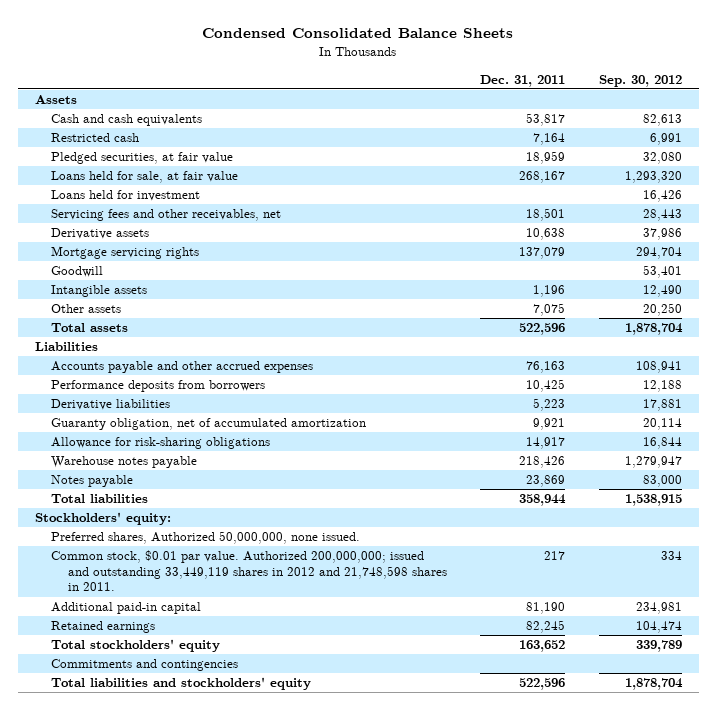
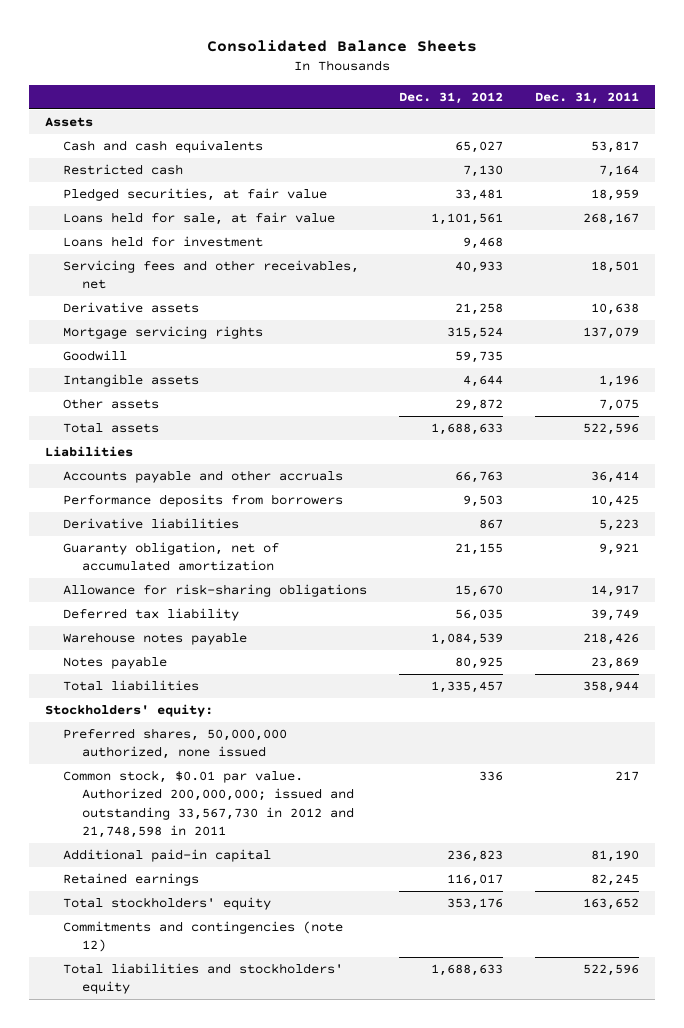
- Condensed Consolidated Balance Sheets
+ Consolidated Balance Sheets
- | Dec. 31, 2011 | Sep. 30, 2012
+ | Dec. 31, 2012 | Dec. 31, 2011
- Accounts payable and other accrued expenses | 76,163 | 108,941
+ Accounts payable and other accruals | 66,763 | 36,414
+ Deferred tax liability | 56,035 | 39,749
- Preferred shares, Authorized 50,000,000, none issued.
- Common stock, $0.01 par value. Authorized 200,000,000; issued and outstanding 33,449,119 shares in 2012 and 21,748,598 shares in 2011. | 217 | 334
+ Preferred shares, 50,000,000 authorized, none issued
+ Common stock, $0.01 par value. Authorized 200,000,000; issued and outstanding 33,567,730 in 2012 and 21,748,598 in 2011 | 336 | 217
- Commitments and contingencies
+ Commitments and contingencies (note 12)

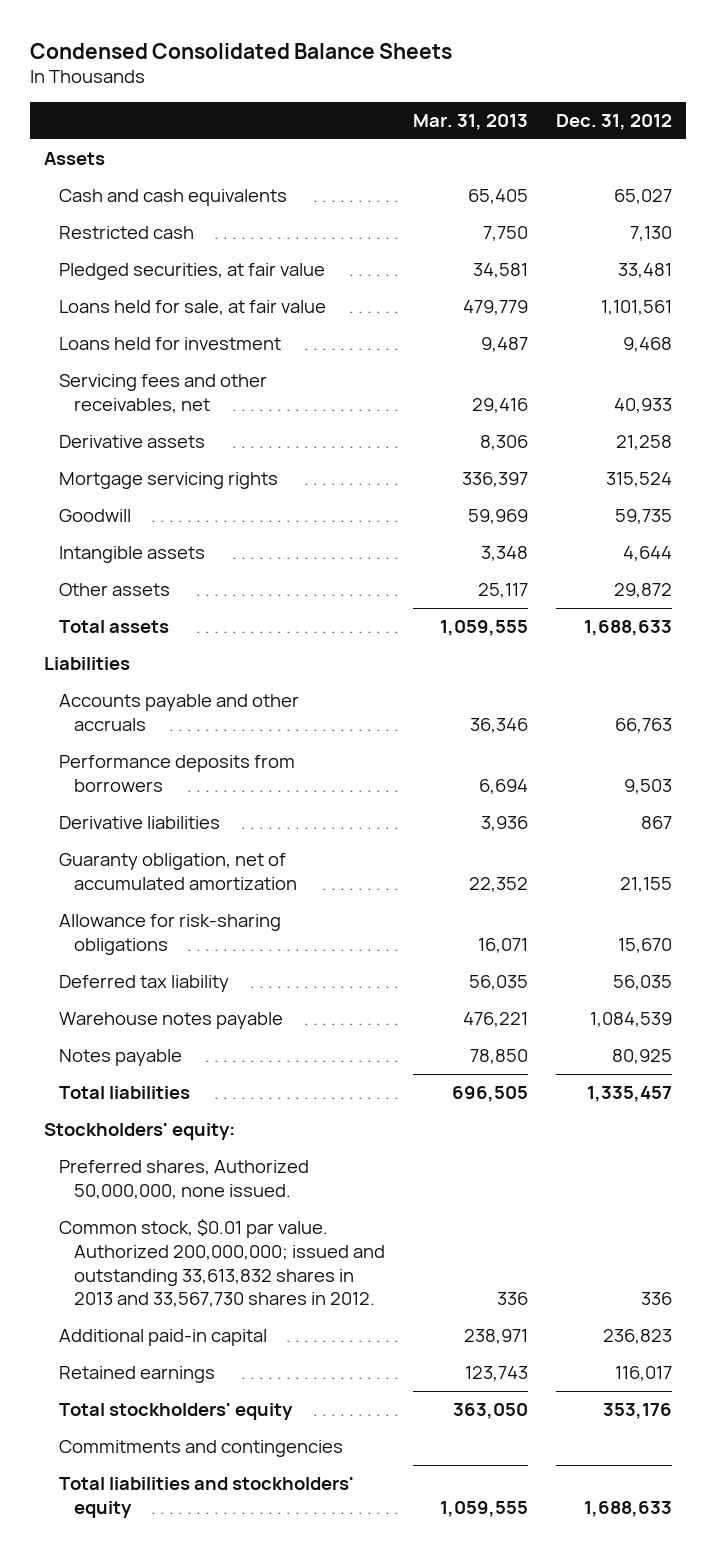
- Consolidated Balance Sheets
+ Condensed Consolidated Balance Sheets
- | Dec. 31, 2012 | Dec. 31, 2011
+ | Mar. 31, 2013 | Dec. 31, 2012
- Preferred shares, 50,000,000 authorized, none issued
- Common stock, $0.01 par value. Authorized 200,000,000; issued and outstanding 33,567,730 in 2012 and 21,748,598 in 2011 | 336 | 217
+ Preferred shares, Authorized 50,000,000, none issued.
+ Common stock, $0.01 par value. Authorized 200,000,000; issued and outstanding 33,613,832 shares in 2013 and 33,567,730 shares in 2012. | 336 | 336
- Commitments and contingencies (note 12)
+ Commitments and contingencies

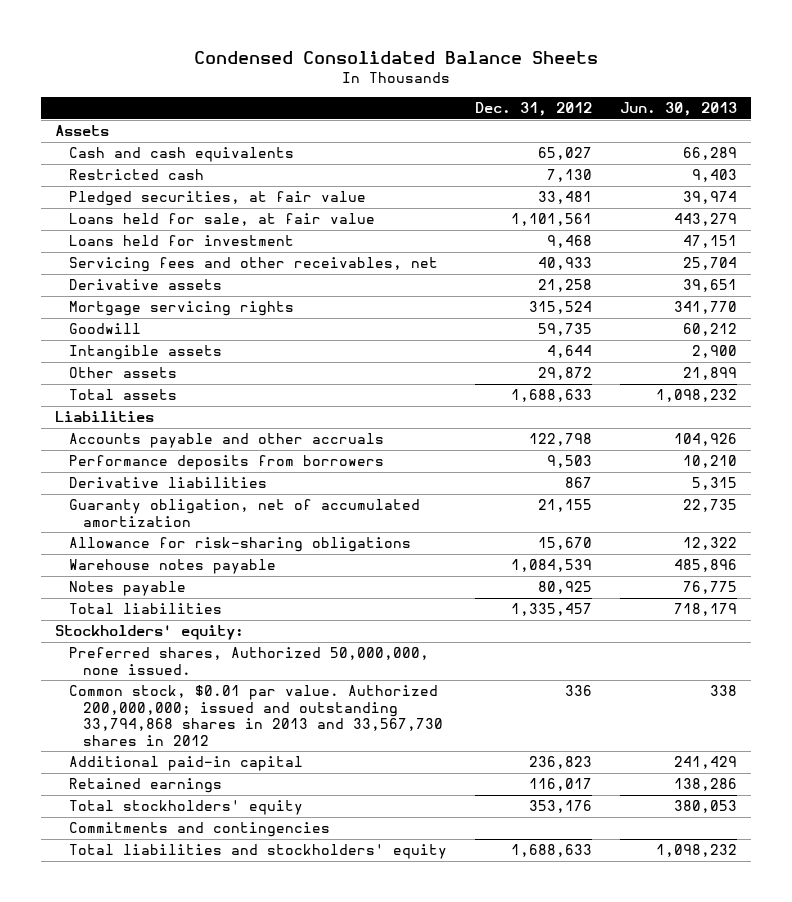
- | Mar. 31, 2013 | Dec. 31, 2012
+ | Dec. 31, 2012 | Jun. 30, 2013
- Accounts payable and other accruals | 36,346 | 66,763
+ Accounts payable and other accruals | 122,798 | 104,926
- Deferred tax liability | 56,035 | 56,035
- Common stock, $0.01 par value. Authorized 200,000,000; issued and outstanding 33,613,832 shares in 2013 and 33,567,730 shares in 2012. | 336 | 336
+ Common stock, $0.01 par value. Authorized 200,000,000; issued and outstanding 33,794,868 shares in 2013 and 33,567,730 shares in 2012 | 336 | 338

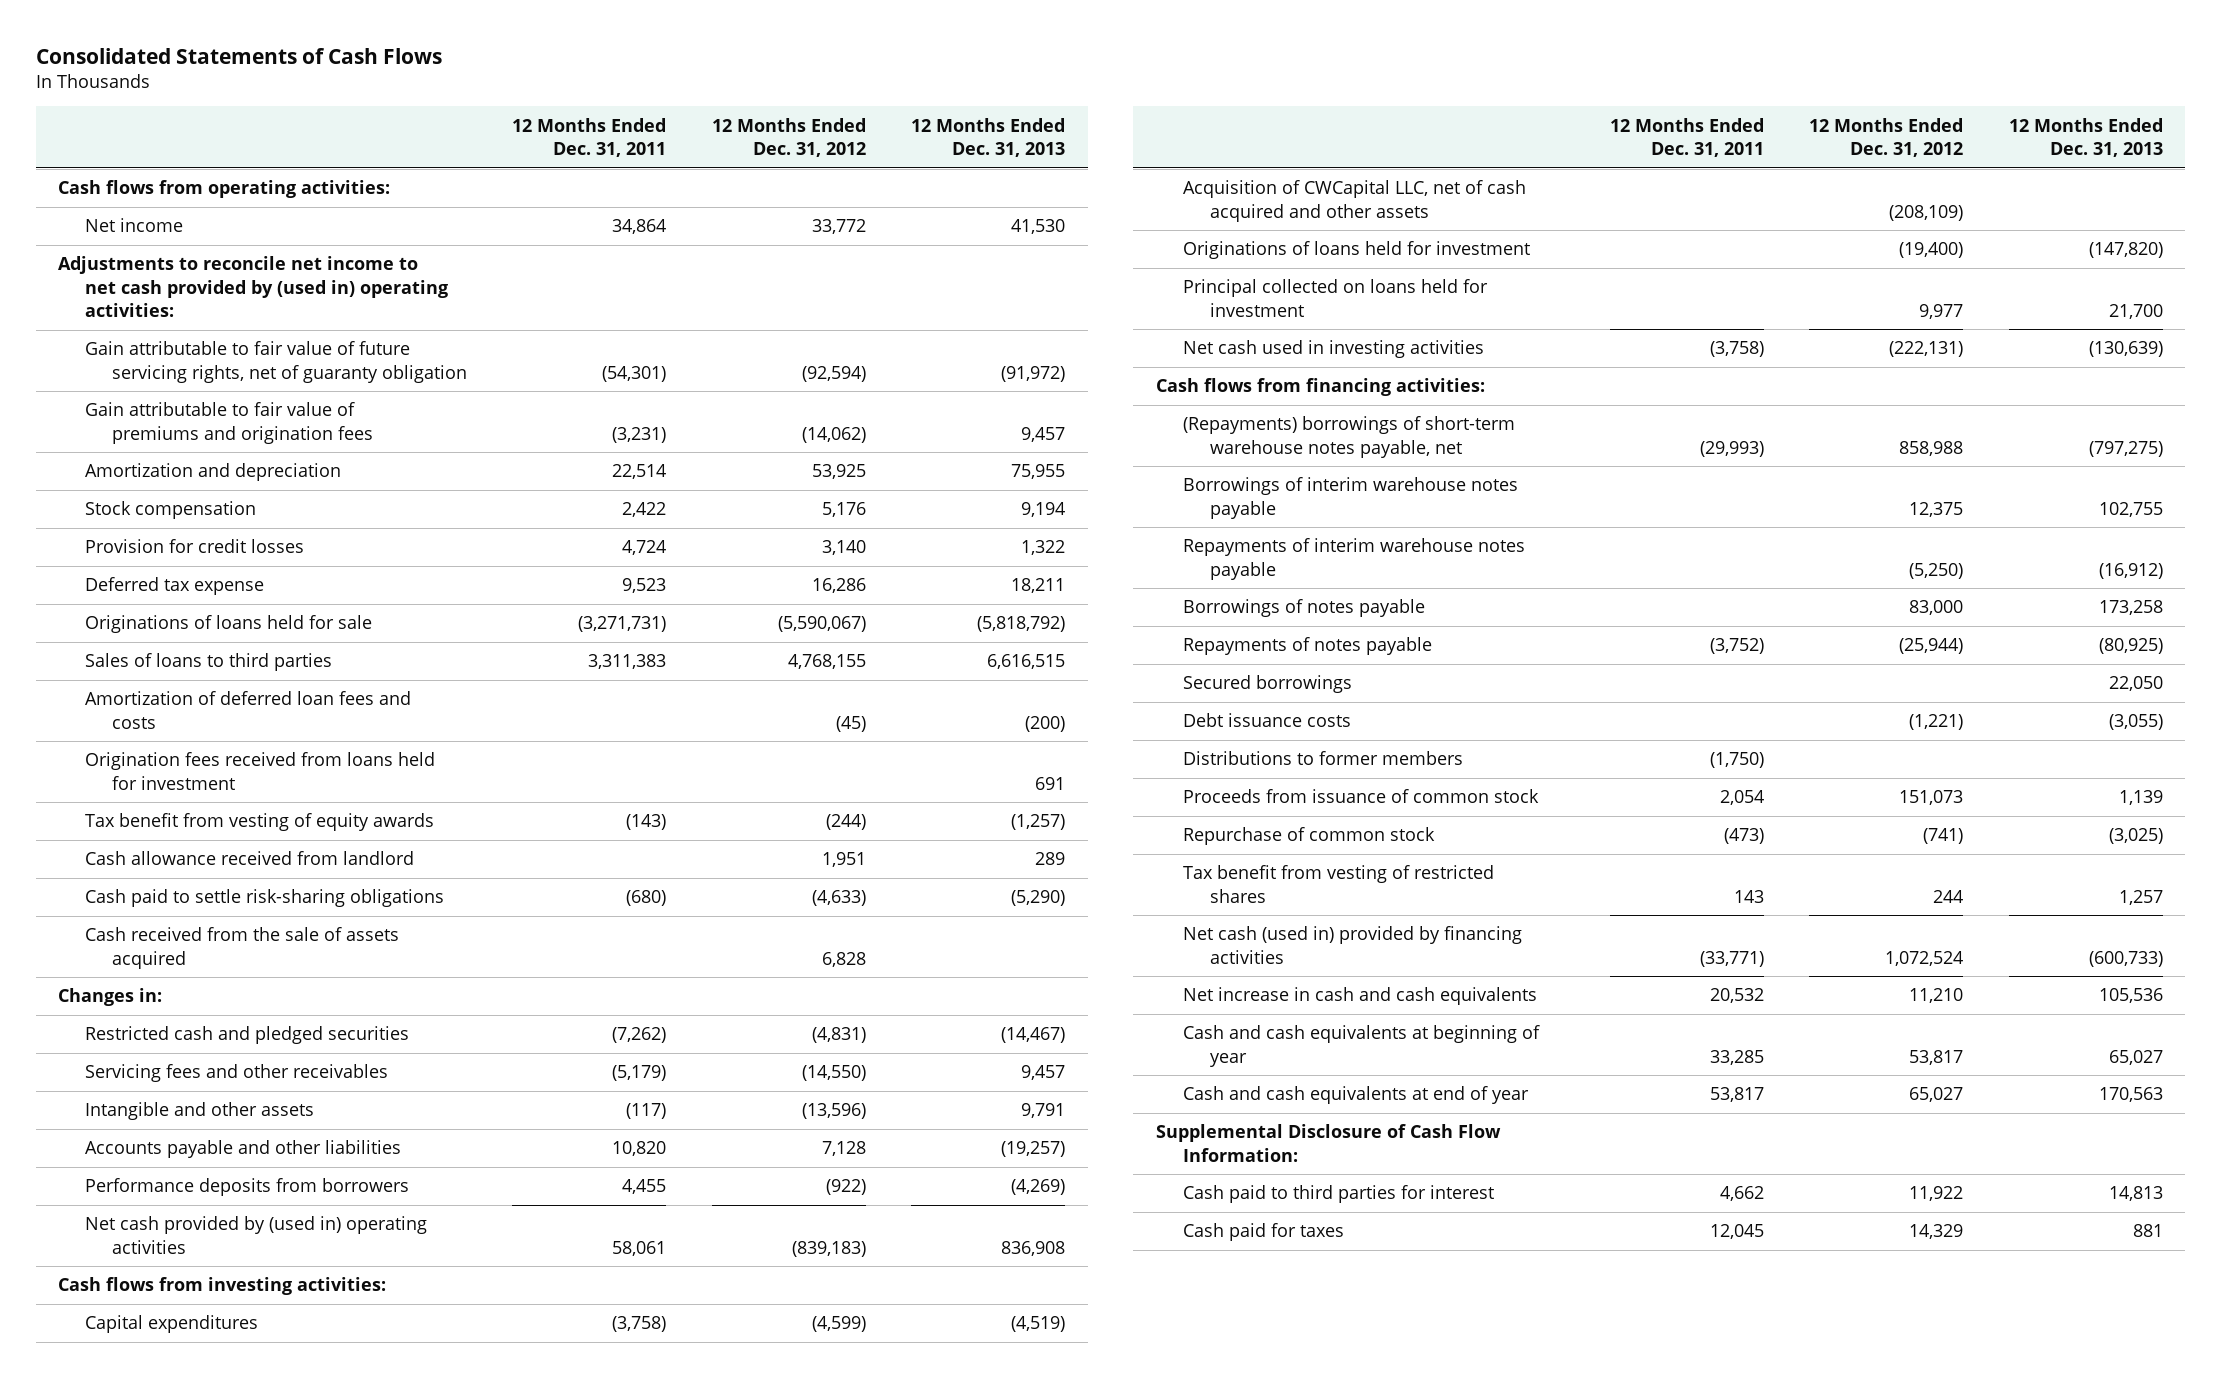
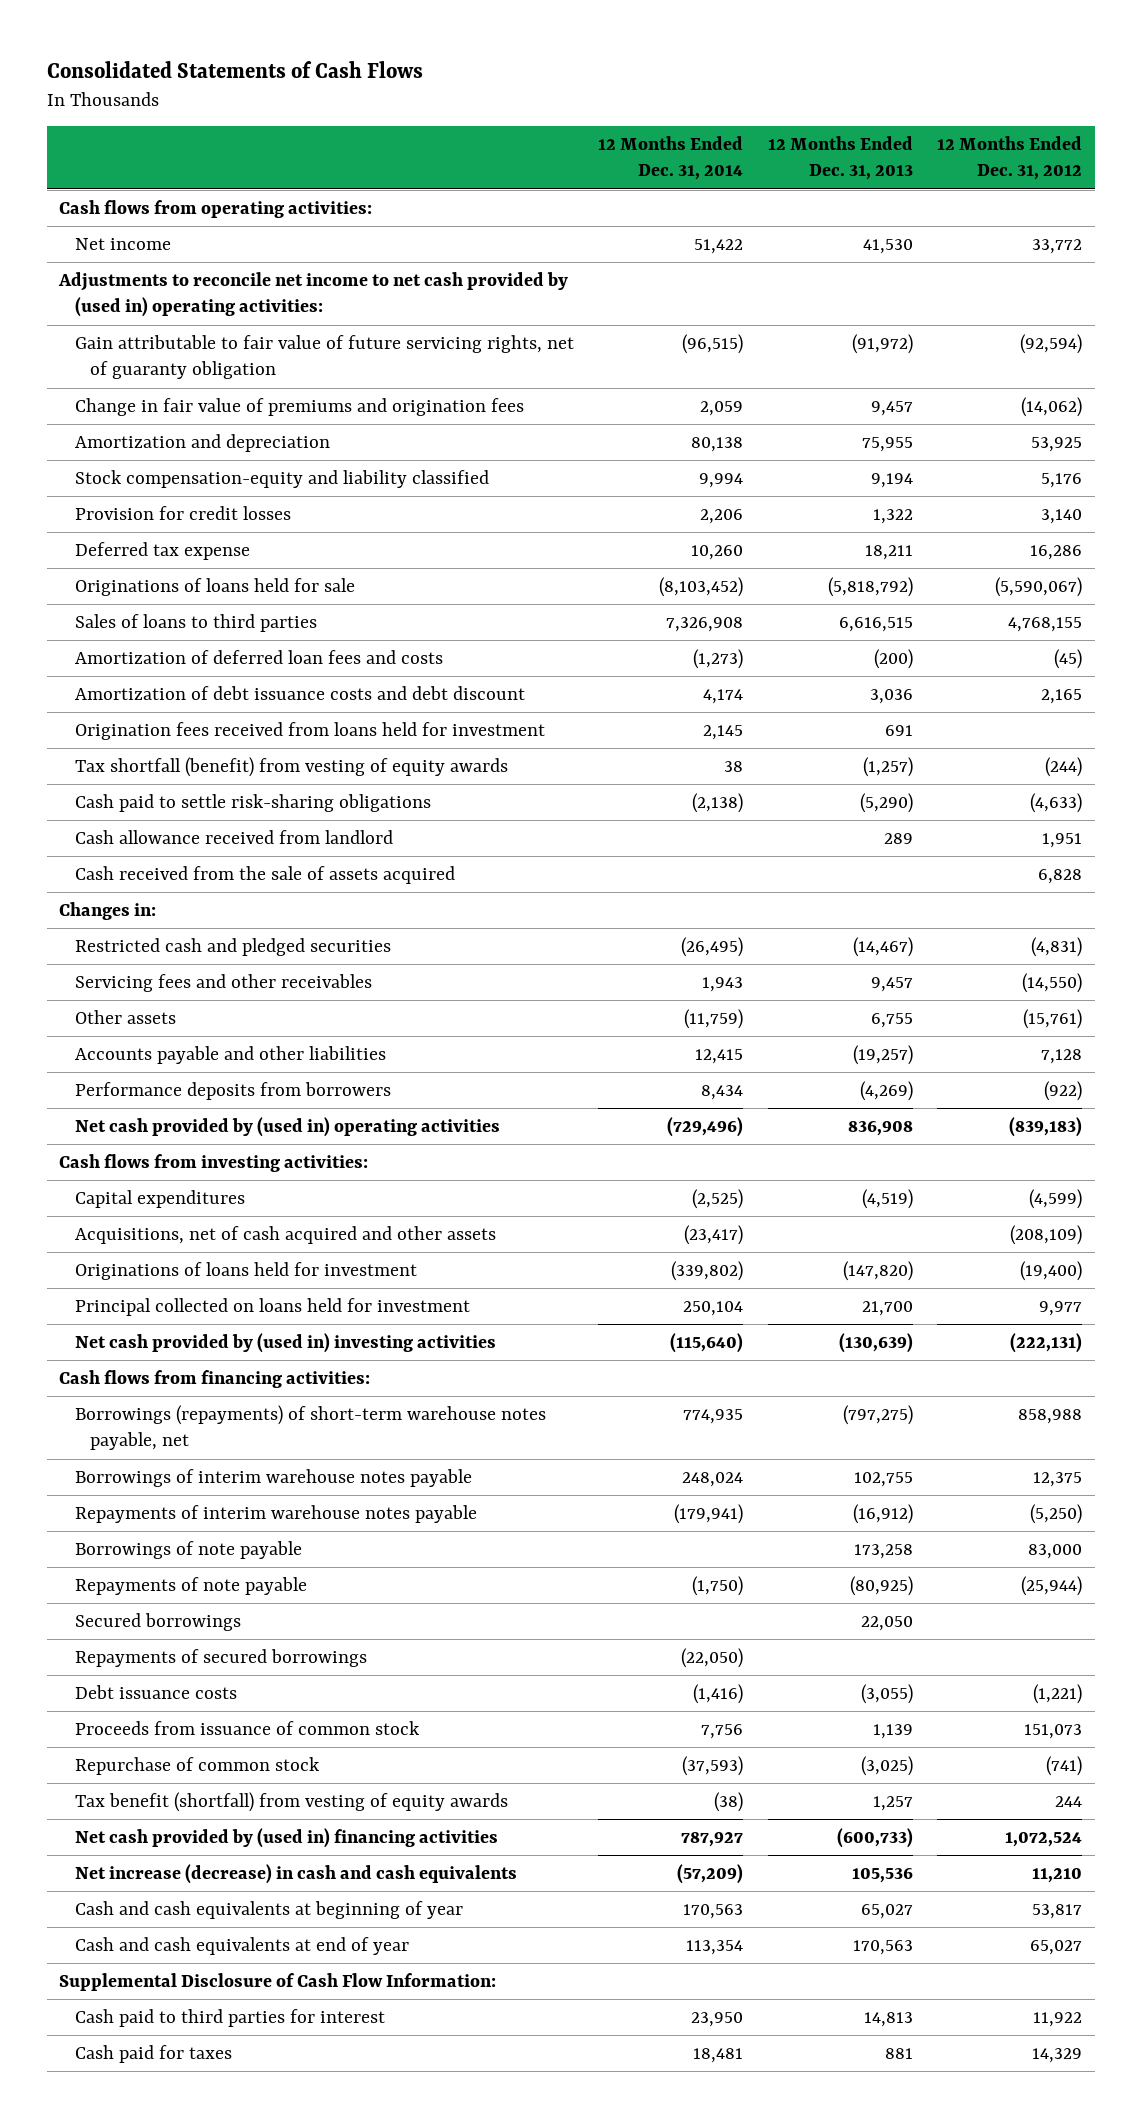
- | 12 Months Ended Dec. 31, 2011 | 12 Months Ended Dec. 31, 2012 | 12 Months Ended Dec. 31, 2013
+ | 12 Months Ended Dec. 31, 2014 | 12 Months Ended Dec. 31, 2013 | 12 Months Ended Dec. 31, 2012
- Gain attributable to fair value of premiums and origination fees | (3,231) | (14,062) | 9,457
+ Change in fair value of premiums and origination fees | 2,059 | 9,457 | (14,062)
- Stock compensation | 2,422 | 5,176 | 9,194
+ Stock compensation-equity and liability classified | 9,994 | 9,194 | 5,176
+ Amortization of debt issuance costs and debt discount | 4,174 | 3,036 | 2,165
- Tax benefit from vesting of equity awards | (143) | (244) | (1,257)
+ Tax shortfall (benefit) from vesting of equity awards | 38 | (1,257) | (244)
moved down: Cash allowance received from landlord | | 289 | 1,951
- Intangible and other assets | (117) | (13,596) | 9,791
+ Other assets | (11,759) | 6,755 | (15,761)
- Acquisition of CWCapital LLC, net of cash acquired and other assets | | (208,109) |
+ Acquisitions, net of cash acquired and other assets | (23,417) | | (208,109)
- Net cash used in investing activities | (3,758) | (222,131) | (130,639)
+ Net cash provided by (used in) investing activities | (115,640) | (130,639) | (222,131)
- (Repayments) borrowings of short-term warehouse notes payable, net | (29,993) | 858,988 | (797,275)
+ Borrowings (repayments) of short-term warehouse notes payable, net | 774,935 | (797,275) | 858,988
- Borrowings of notes payable | | 83,000 | 173,258
- Repayments of notes payable | (3,752) | (25,944) | (80,925)
+ Borrowings of note payable | | 173,258 | 83,000
+ Repayments of note payable | (1,750) | (80,925) | (25,944)
+ Repayments of secured borrowings | (22,050) | |
- Distributions to former members | (1,750) | |
- Tax benefit from vesting of restricted shares | 143 | 244 | 1,257
- Net cash (used in) provided by financing activities | (33,771) | 1,072,524 | (600,733)
- Net increase in cash and cash equivalents | 20,532 | 11,210 | 105,536
+ Tax benefit (shortfall) from vesting of equity awards | (38) | 1,257 | 244
+ Net cash provided by (used in) financing activities | 787,927 | (600,733) | 1,072,524
+ Net increase (decrease) in cash and cash equivalents | (57,209) | 105,536 | 11,210

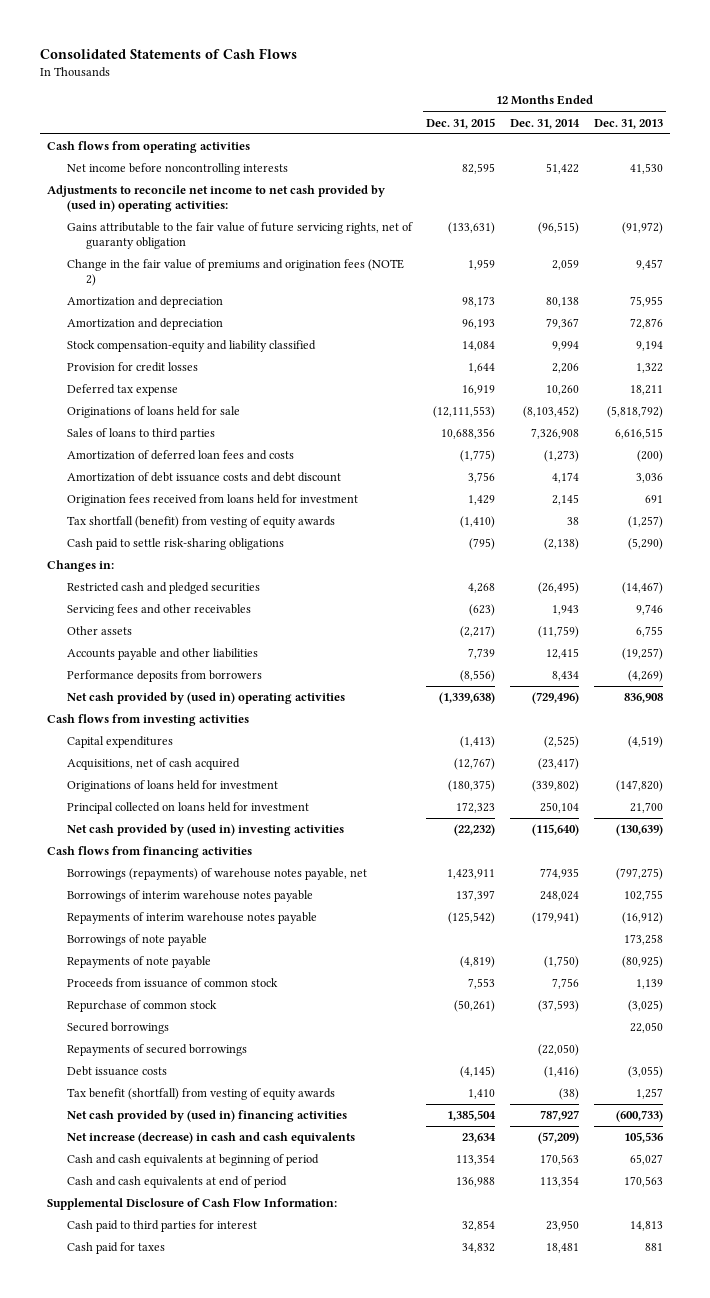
- | 12 Months Ended Dec. 31, 2014 | 12 Months Ended Dec. 31, 2013 | 12 Months Ended Dec. 31, 2012
+ | 12 Months Ended Dec. 31, 2015 | 12 Months Ended Dec. 31, 2014 | 12 Months Ended Dec. 31, 2013
- Cash flows from operating activities:
- Net income | 51,422 | 41,530 | 33,772
+ Cash flows from operating activities
+ Net income before noncontrolling interests | 82,595 | 51,422 | 41,530
- Gain attributable to fair value of future servicing rights, net of guaranty obligation | (96,515) | (91,972) | (92,594)
- Change in fair value of premiums and origination fees | 2,059 | 9,457 | (14,062)
+ Gains attributable to the fair value of future servicing rights, net of guaranty obligation | (133,631) | (96,515) | (91,972)
+ Change in the fair value of premiums and origination fees (NOTE 2) | 1,959 | 2,059 | 9,457
+ Amortization and depreciation | 96,193 | 79,367 | 72,876
- Cash allowance received from landlord | | 289 | 1,951
- Cash received from the sale of assets acquired | | | 6,828
- Servicing fees and other receivables | 1,943 | 9,457 | (14,550)
+ Servicing fees and other receivables | (623) | 1,943 | 9,746
- Cash flows from investing activities:
+ Cash flows from investing activities
- Acquisitions, net of cash acquired and other assets | (23,417) | | (208,109)
+ Acquisitions, net of cash acquired | (12,767) | (23,417) |
- Cash flows from financing activities:
- Borrowings (repayments) of short-term warehouse notes payable, net | 774,935 | (797,275) | 858,988
+ Cash flows from financing activities
+ Borrowings (repayments) of warehouse notes payable, net | 1,423,911 | 774,935 | (797,275)
moved up: Proceeds from issuance of common stock | 7,553 | 7,756 | 1,139
moved up: Repurchase of common stock | (50,261) | (37,593) | (3,025)
- Cash and cash equivalents at beginning of year | 170,563 | 65,027 | 53,817
- Cash and cash equivalents at end of year | 113,354 | 170,563 | 65,027
+ Cash and cash equivalents at beginning of period | 113,354 | 170,563 | 65,027
+ Cash and cash equivalents at end of period | 136,988 | 113,354 | 170,563

